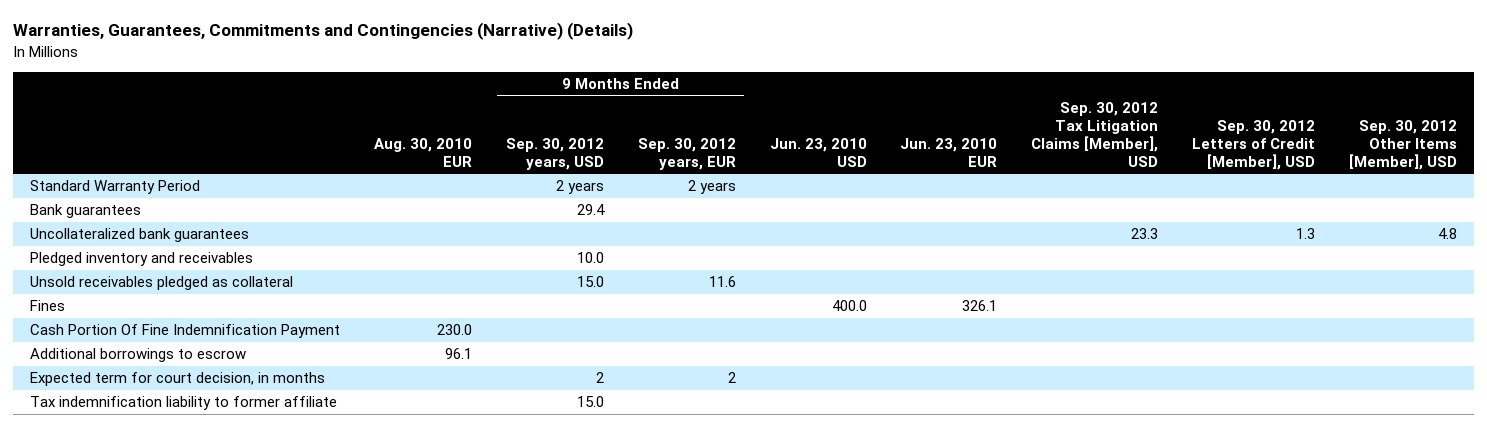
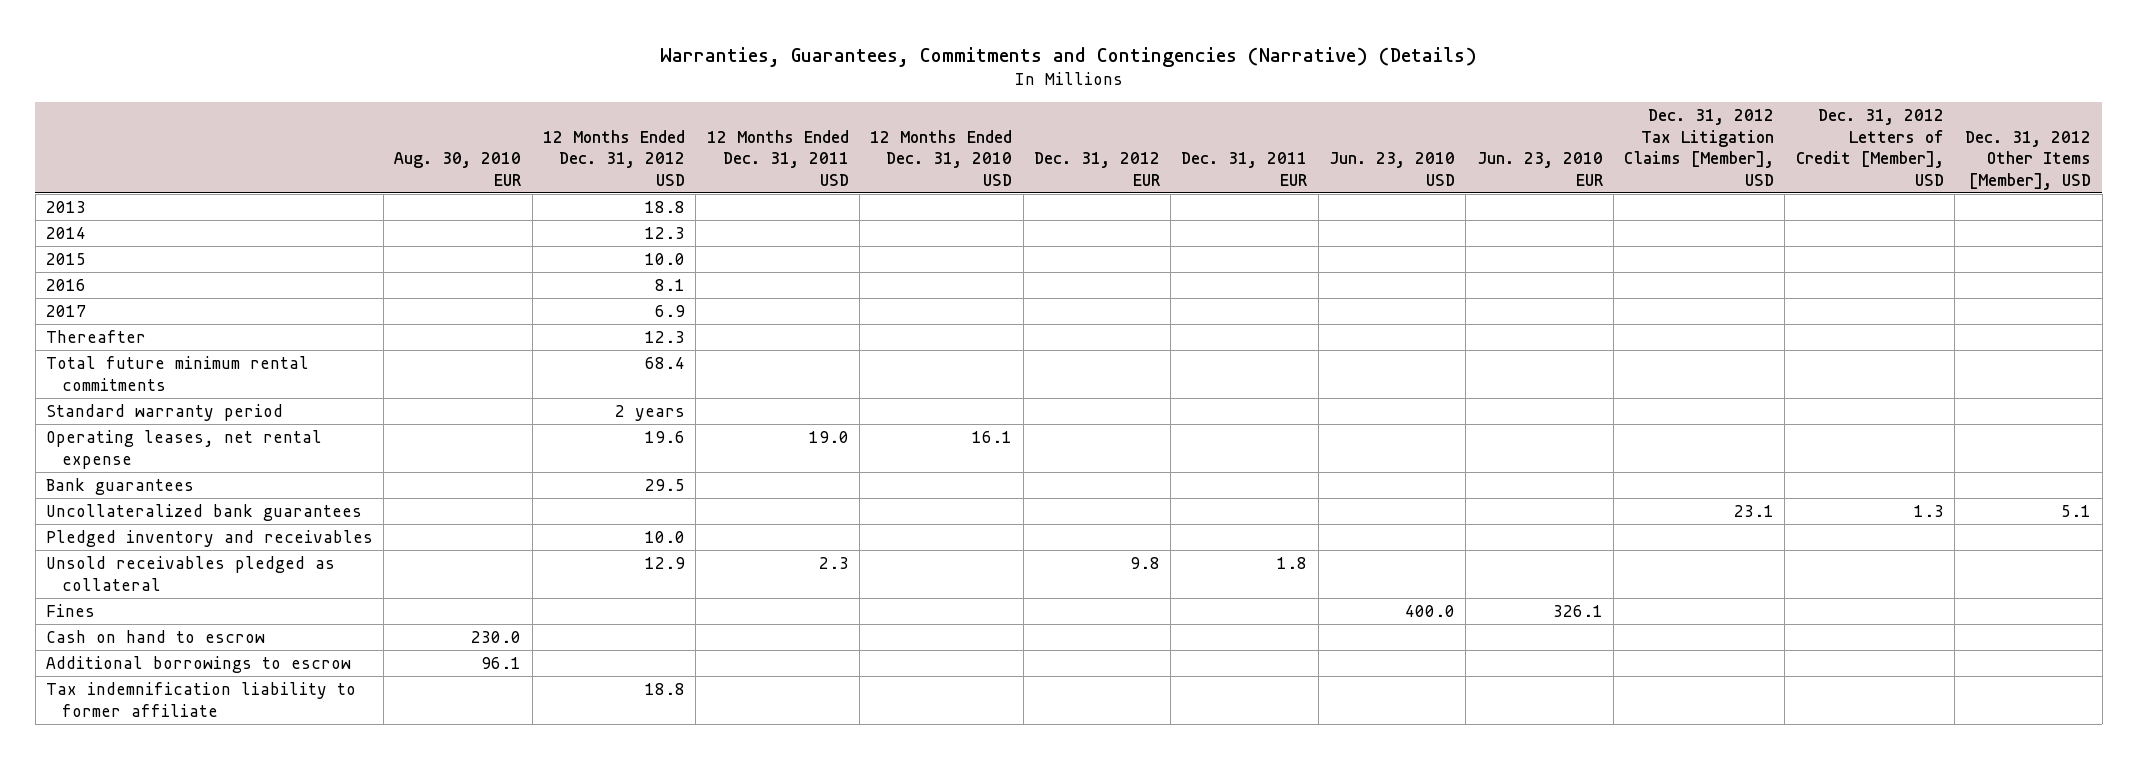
- | Aug. 30, 2010 EUR | 9 Months Ended Sep. 30, 2012 years, USD | 9 Months Ended Sep. 30, 2012 years, EUR | Jun. 23, 2010 USD | Jun. 23, 2010 EUR | Sep. 30, 2012 Tax Litigation Claims [Member], USD | Sep. 30, 2012 Letters of Credit [Member], USD | Sep. 30, 2012 Other Items [Member], USD
+ | Aug. 30, 2010 EUR | 12 Months Ended Dec. 31, 2012 USD | 12 Months Ended Dec. 31, 2011 USD | 12 Months Ended Dec. 31, 2010 USD | Dec. 31, 2012 EUR | Dec. 31, 2011 EUR | Jun. 23, 2010 USD | Jun. 23, 2010 EUR | Dec. 31, 2012 Tax Litigation Claims [Member], USD | Dec. 31, 2012 Letters of Credit [Member], USD | Dec. 31, 2012 Other Items [Member], USD
- Standard Warranty Period | | 2 years | 2 years | | | | |
+ 2013 | | 18.8 | | | | | | | | |
+ 2014 | | 12.3 | | | | | | | | |
+ 2015 | | 10.0 | | | | | | | | |
+ 2016 | | 8.1 | | | | | | | | |
+ 2017 | | 6.9 | | | | | | | | |
+ Thereafter | | 12.3 | | | | | | | | |
+ Total future minimum rental commitments | | 68.4 | | | | | | | | |
+ Standard warranty period | | 2 years | | | | | | | | |
+ Operating leases, net rental expense | | 19.6 | 19.0 | 16.1 | | | | | | |
- Cash Portion Of Fine Indemnification Payment | 230.0 | | | | | | |
+ Cash on hand to escrow | 230.0 | | | | | | | | | |
- Expected term for court decision, in months | | 2 | 2 | | | | |

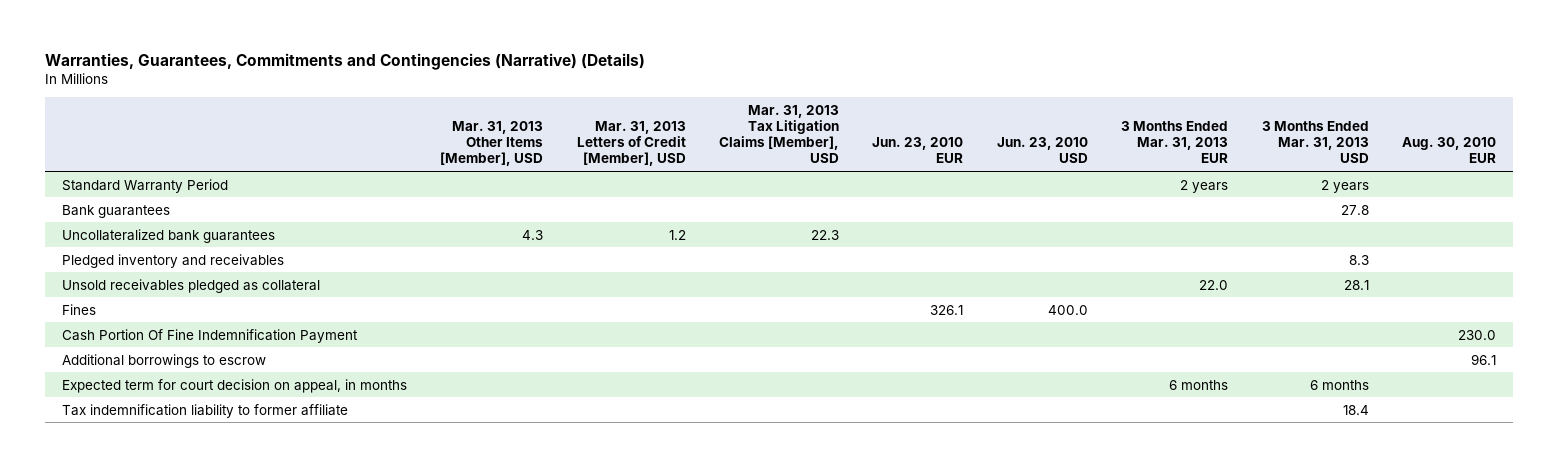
- | Aug. 30, 2010 EUR | 12 Months Ended Dec. 31, 2012 USD | 12 Months Ended Dec. 31, 2011 USD | 12 Months Ended Dec. 31, 2010 USD | Dec. 31, 2012 EUR | Dec. 31, 2011 EUR | Jun. 23, 2010 USD | Jun. 23, 2010 EUR | Dec. 31, 2012 Tax Litigation Claims [Member], USD | Dec. 31, 2012 Letters of Credit [Member], USD | Dec. 31, 2012 Other Items [Member], USD
+ | Mar. 31, 2013 Other Items [Member], USD | Mar. 31, 2013 Letters of Credit [Member], USD | Mar. 31, 2013 Tax Litigation Claims [Member], USD | Jun. 23, 2010 EUR | Jun. 23, 2010 USD | 3 Months Ended Mar. 31, 2013 EUR | 3 Months Ended Mar. 31, 2013 USD | Aug. 30, 2010 EUR
- 2013 | | 18.8 | | | | | | | | |
- 2014 | | 12.3 | | | | | | | | |
- 2015 | | 10.0 | | | | | | | | |
- 2016 | | 8.1 | | | | | | | | |
- 2017 | | 6.9 | | | | | | | | |
- Thereafter | | 12.3 | | | | | | | | |
- Total future minimum rental commitments | | 68.4 | | | | | | | | |
- Standard warranty period | | 2 years | | | | | | | | |
- Operating leases, net rental expense | | 19.6 | 19.0 | 16.1 | | | | | | |
+ Standard Warranty Period | | | | | | 2 years | 2 years |
- Cash on hand to escrow | 230.0 | | | | | | | | | |
+ Cash Portion Of Fine Indemnification Payment | | | | | | | | 230.0
+ Expected term for court decision on appeal, in months | | | | | | 6 months | 6 months |

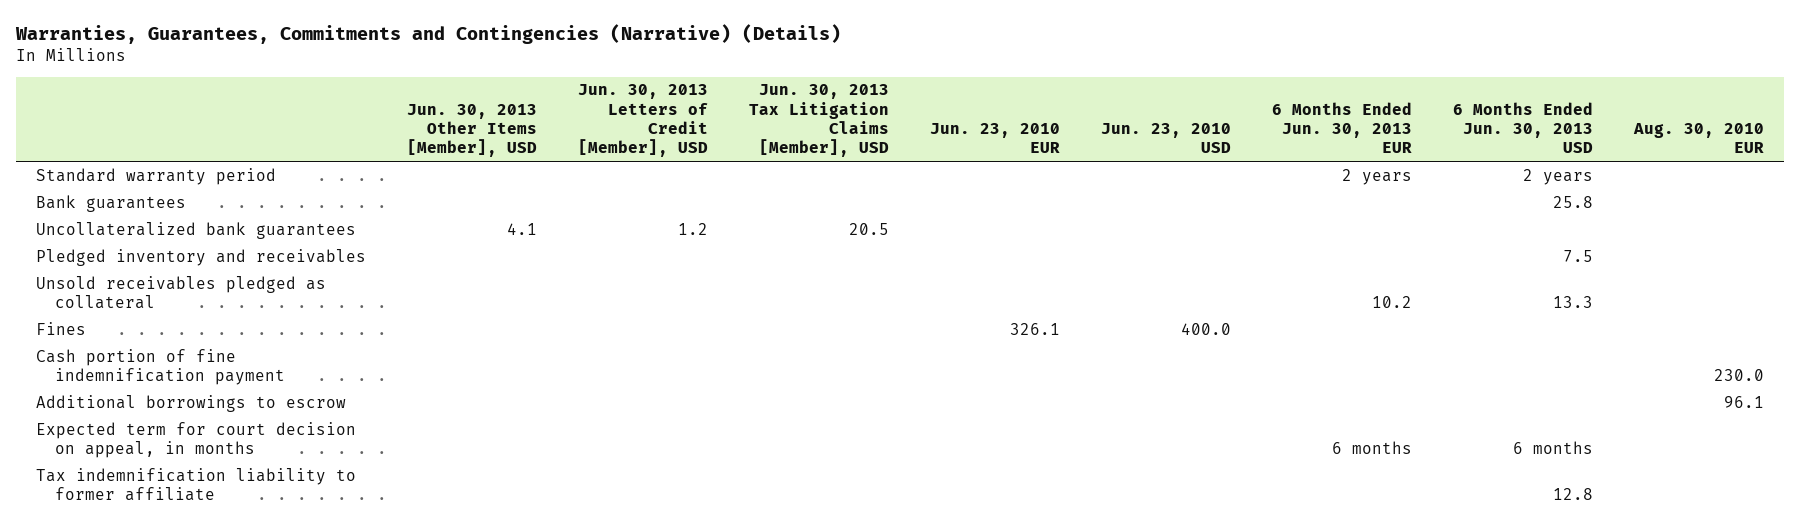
- | Mar. 31, 2013 Other Items [Member], USD | Mar. 31, 2013 Letters of Credit [Member], USD | Mar. 31, 2013 Tax Litigation Claims [Member], USD | Jun. 23, 2010 EUR | Jun. 23, 2010 USD | 3 Months Ended Mar. 31, 2013 EUR | 3 Months Ended Mar. 31, 2013 USD | Aug. 30, 2010 EUR
+ | Jun. 30, 2013 Other Items [Member], USD | Jun. 30, 2013 Letters of Credit [Member], USD | Jun. 30, 2013 Tax Litigation Claims [Member], USD | Jun. 23, 2010 EUR | Jun. 23, 2010 USD | 6 Months Ended Jun. 30, 2013 EUR | 6 Months Ended Jun. 30, 2013 USD | Aug. 30, 2010 EUR
- Standard Warranty Period | | | | | | 2 years | 2 years |
+ Standard warranty period | | | | | | 2 years | 2 years |
- Cash Portion Of Fine Indemnification Payment | | | | | | | | 230.0
+ Cash portion of fine indemnification payment | | | | | | | | 230.0

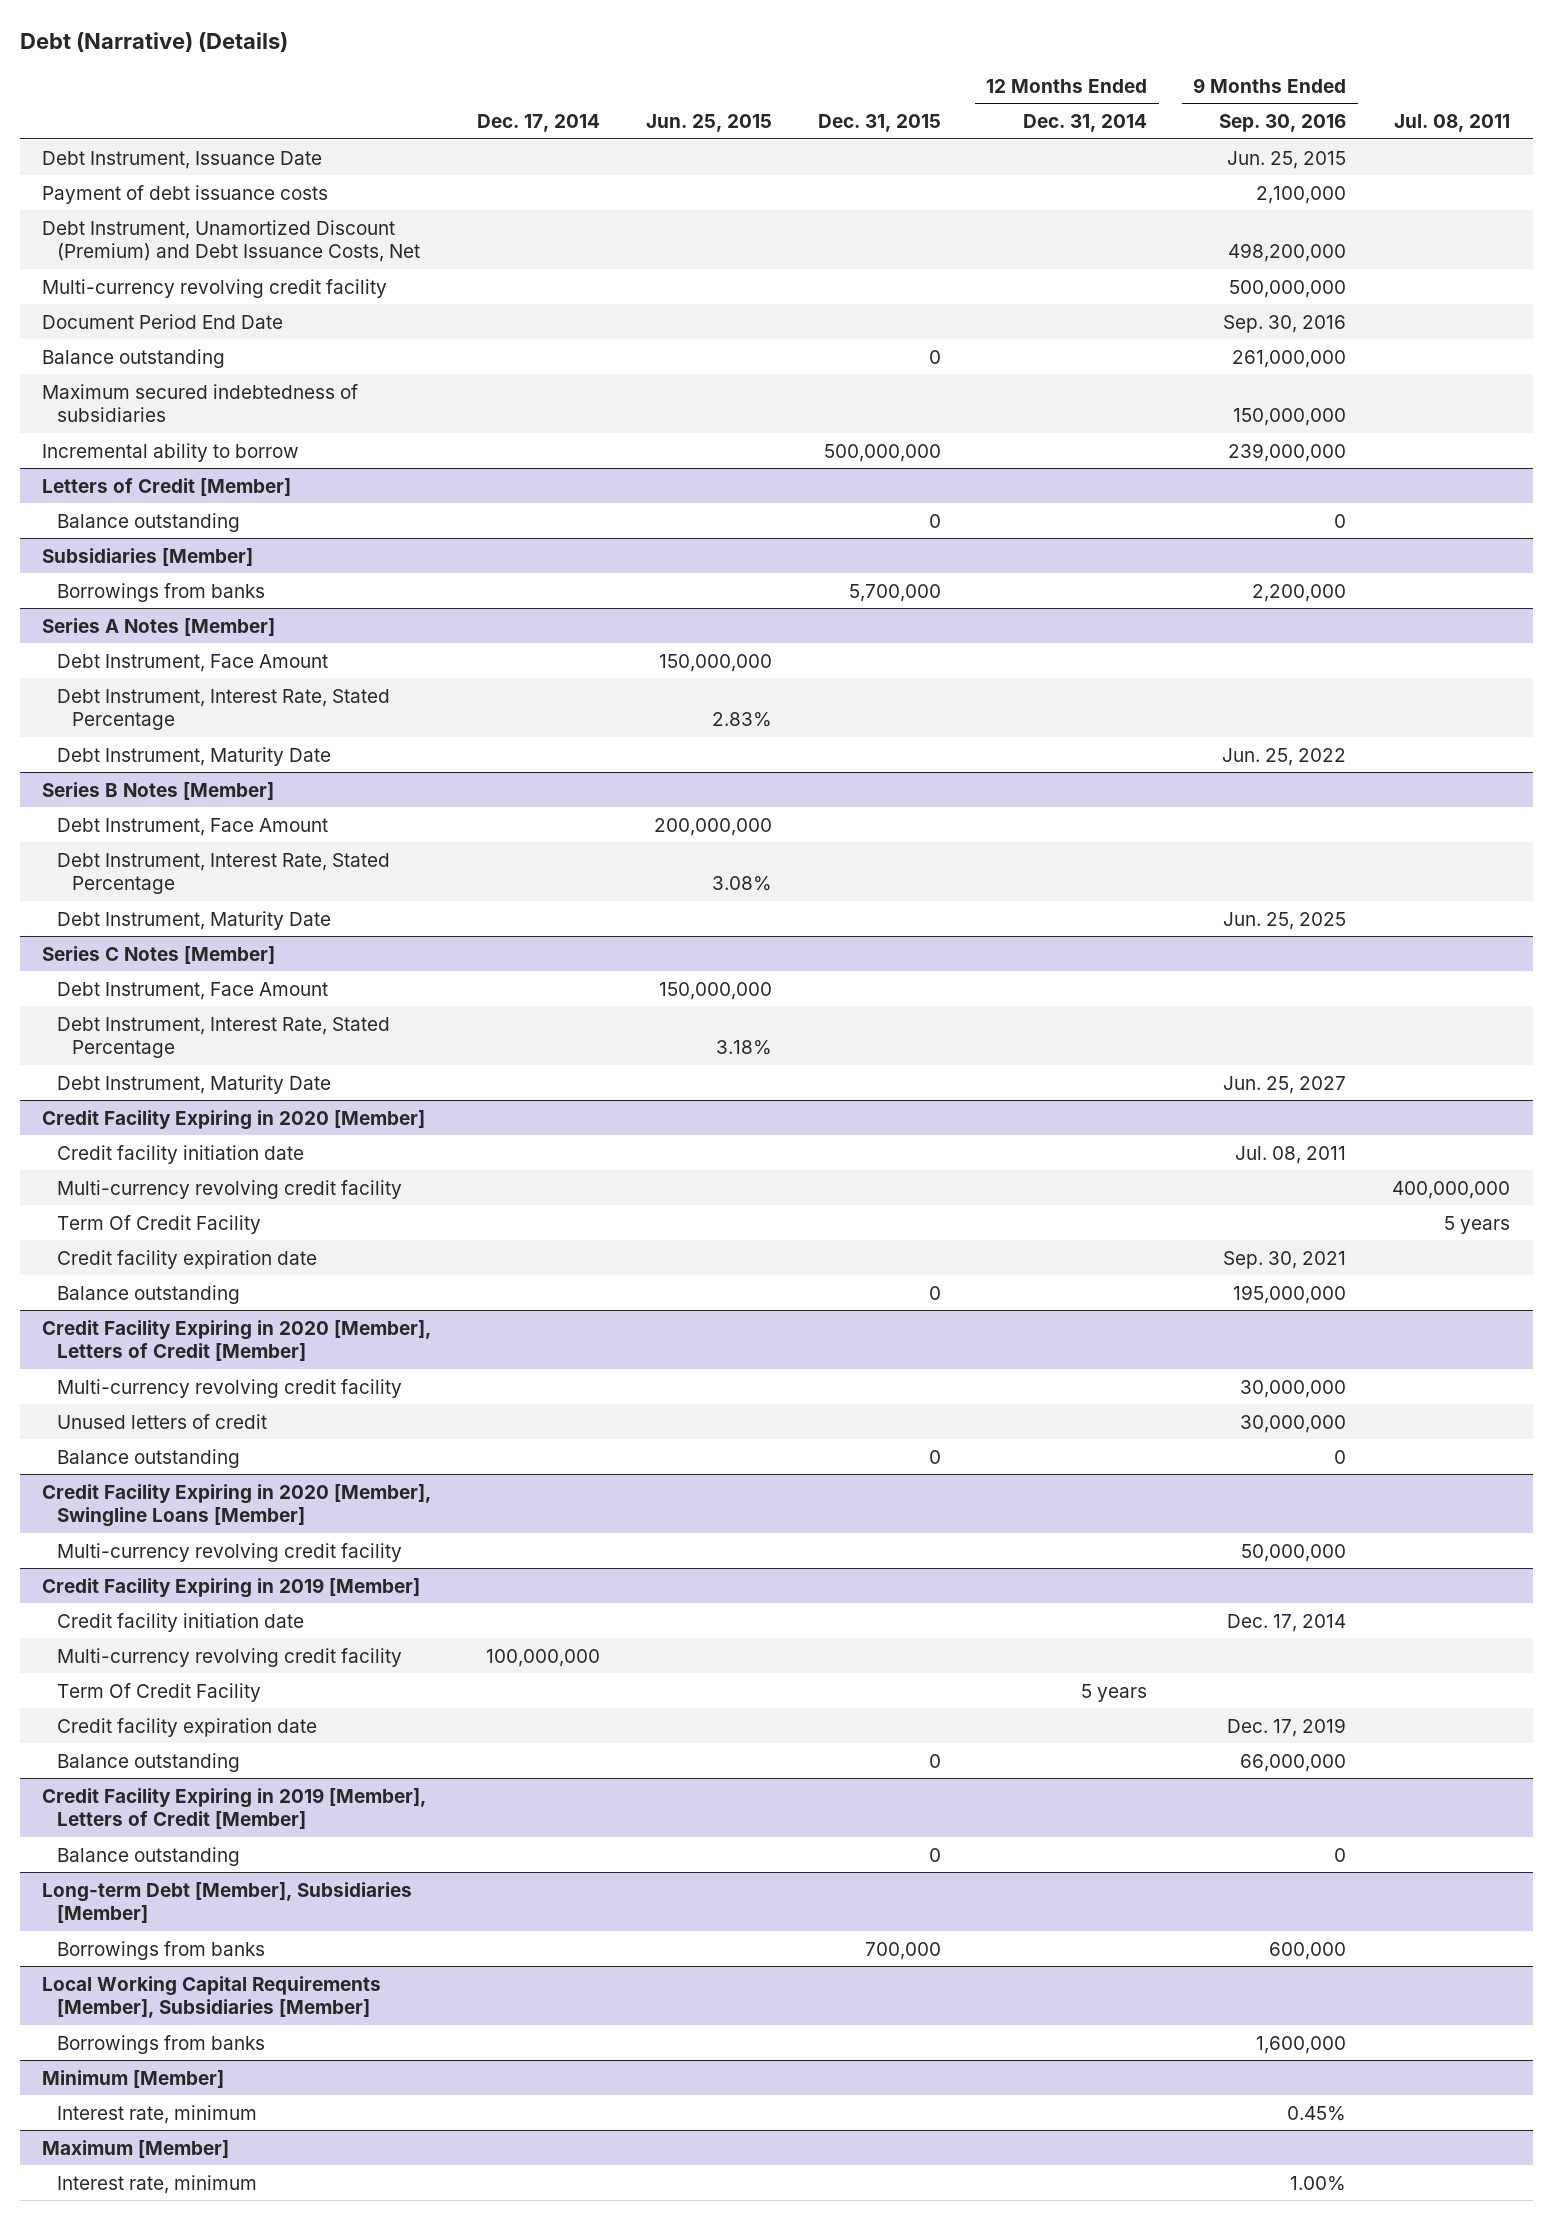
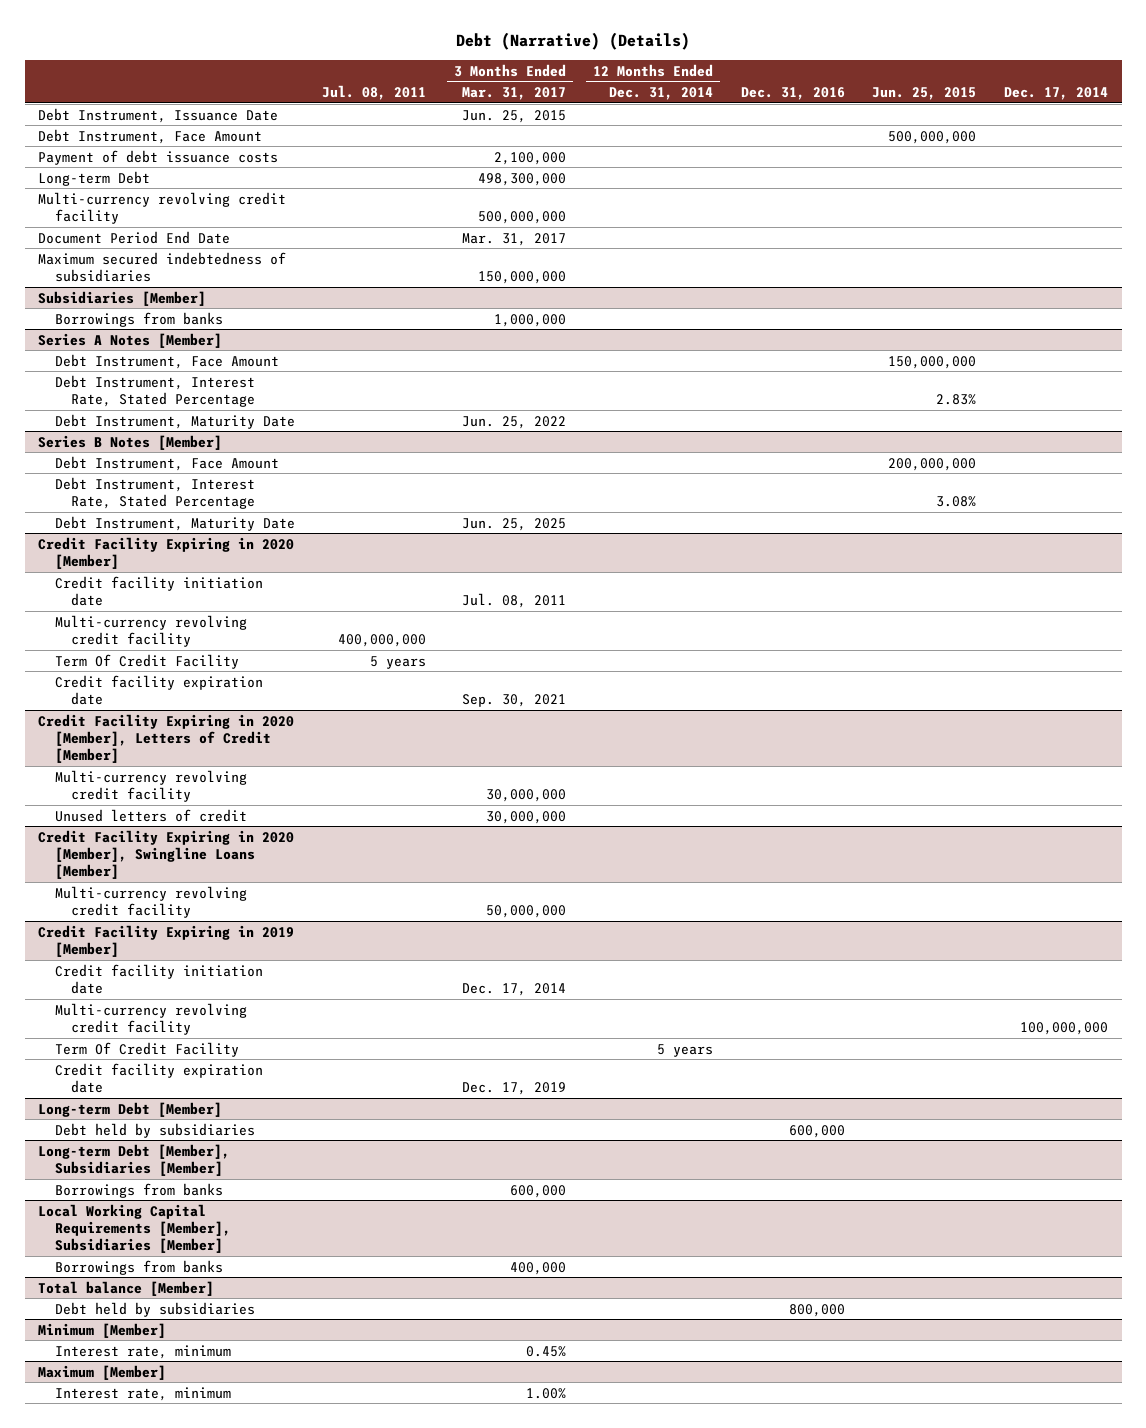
- | Dec. 17, 2014 | Jun. 25, 2015 | Dec. 31, 2015 | 12 Months Ended Dec. 31, 2014 | 9 Months Ended Sep. 30, 2016 | Jul. 08, 2011
+ | Jul. 08, 2011 | 3 Months Ended Mar. 31, 2017 | 12 Months Ended Dec. 31, 2014 | Dec. 31, 2016 | Jun. 25, 2015 | Dec. 17, 2014
+ Debt Instrument, Face Amount | | | | | 500,000,000 |
- Debt Instrument, Unamortized Discount (Premium) and Debt Issuance Costs, Net | | | | | 498,200,000 |
+ Long-term Debt | | 498,300,000 | | | |
- Balance outstanding | | | 0 | | 261,000,000 |
- Incremental ability to borrow | | | 500,000,000 | | 239,000,000 |
- Letters of Credit [Member]
- Balance outstanding | | | 0 | | 0 |
- Series C Notes [Member]
- Debt Instrument, Face Amount | | 150,000,000 | | | |
- Debt Instrument, Interest Rate, Stated Percentage | | 3.18% | | | |
- Debt Instrument, Maturity Date | | | | | Jun. 25, 2027 |
@ Credit Facility Expiring in 2020 [Member]
- Balance outstanding | | | 0 | | 195,000,000 |
@ Credit Facility Expiring in 2020 [Member], Letters of Credit [Member]
- Balance outstanding | | | 0 | | 0 |
@ Credit Facility Expiring in 2019 [Member]
- Balance outstanding | | | 0 | | 66,000,000 |
- Credit Facility Expiring in 2019 [Member], Letters of Credit [Member]
- Balance outstanding | | | 0 | | 0 |
+ Long-term Debt [Member]
+ Debt held by subsidiaries | | | | 600,000 | |
+ Total balance [Member]
+ Debt held by subsidiaries | | | | 800,000 | |

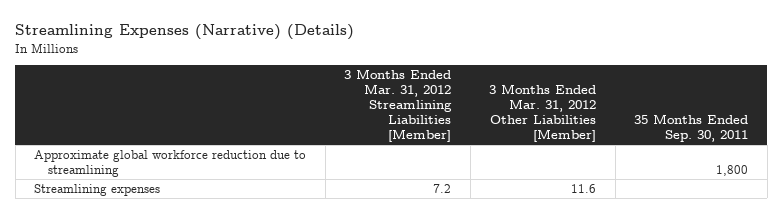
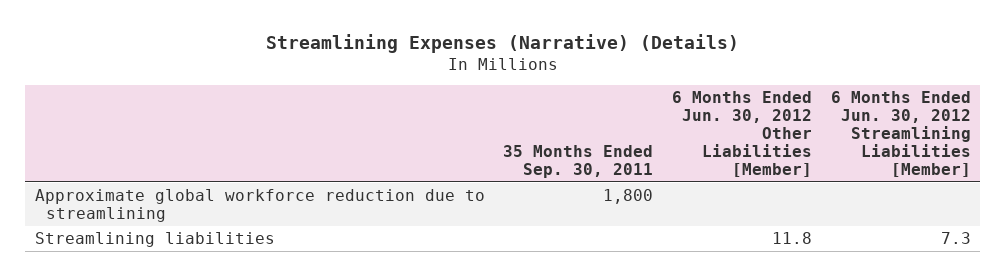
- | 3 Months Ended Mar. 31, 2012 Streamlining Liabilities [Member] | 3 Months Ended Mar. 31, 2012 Other Liabilities [Member] | 35 Months Ended Sep. 30, 2011
+ | 35 Months Ended Sep. 30, 2011 | 6 Months Ended Jun. 30, 2012 Other Liabilities [Member] | 6 Months Ended Jun. 30, 2012 Streamlining Liabilities [Member]
- Streamlining expenses | 7.2 | 11.6 |
+ Streamlining liabilities | | 11.8 | 7.3

